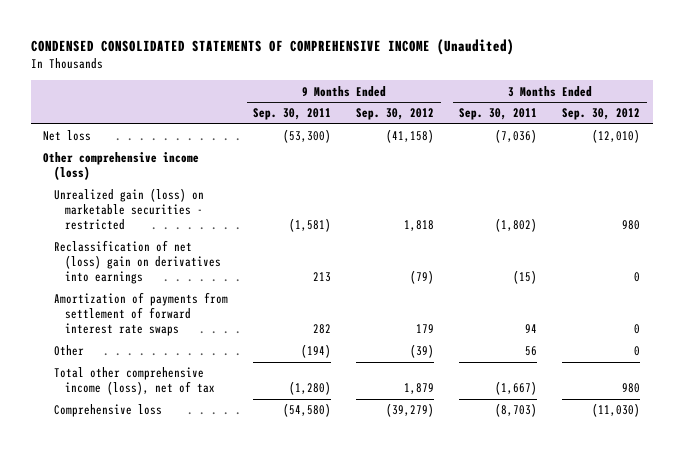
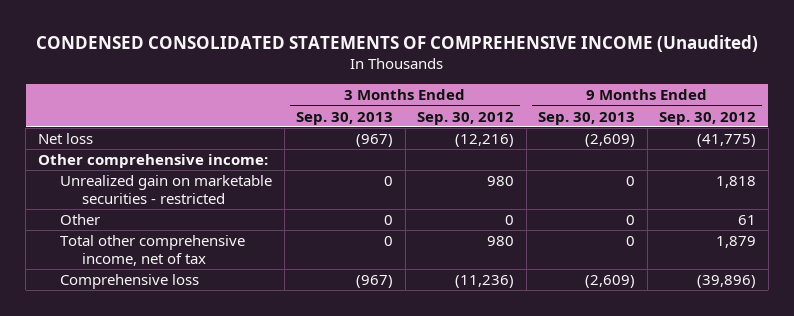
- | 9 Months Ended Sep. 30, 2011 | 9 Months Ended Sep. 30, 2012 | 3 Months Ended Sep. 30, 2011 | 3 Months Ended Sep. 30, 2012
+ | 3 Months Ended Sep. 30, 2013 | 3 Months Ended Sep. 30, 2012 | 9 Months Ended Sep. 30, 2013 | 9 Months Ended Sep. 30, 2012
- Net loss | (53,300) | (41,158) | (7,036) | (12,010)
- Other comprehensive income (loss)
- Unrealized gain (loss) on marketable securities - restricted | (1,581) | 1,818 | (1,802) | 980
- Reclassification of net (loss) gain on derivatives into earnings | 213 | (79) | (15) | 0
- Amortization of payments from settlement of forward interest rate swaps | 282 | 179 | 94 | 0
- Other | (194) | (39) | 56 | 0
- Total other comprehensive income (loss), net of tax | (1,280) | 1,879 | (1,667) | 980
- Comprehensive loss | (54,580) | (39,279) | (8,703) | (11,030)
+ Net loss | (967) | (12,216) | (2,609) | (41,775)
+ Other comprehensive income:
+ Unrealized gain on marketable securities - restricted | 0 | 980 | 0 | 1,818
+ Other | 0 | 0 | 0 | 61
+ Total other comprehensive income, net of tax | 0 | 980 | 0 | 1,879
+ Comprehensive loss | (967) | (11,236) | (2,609) | (39,896)

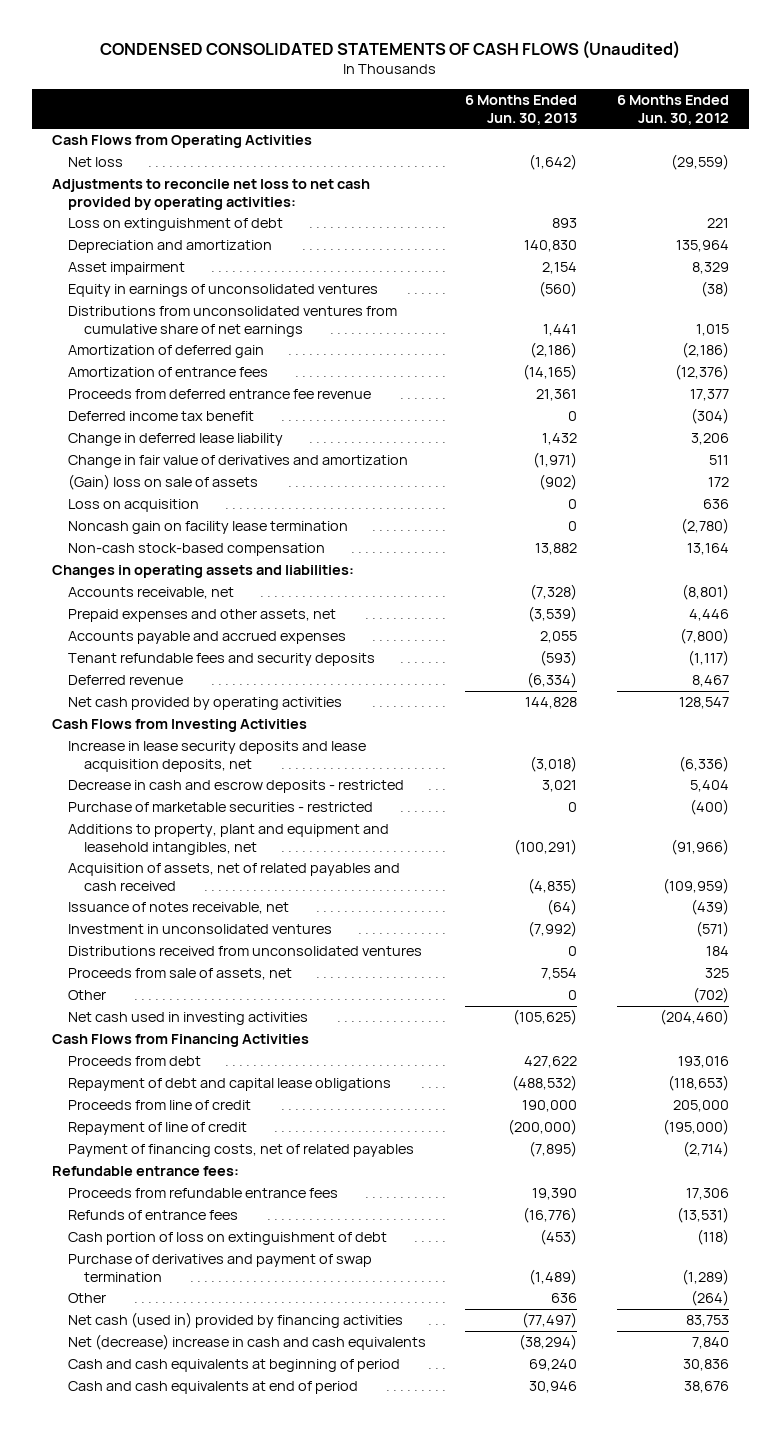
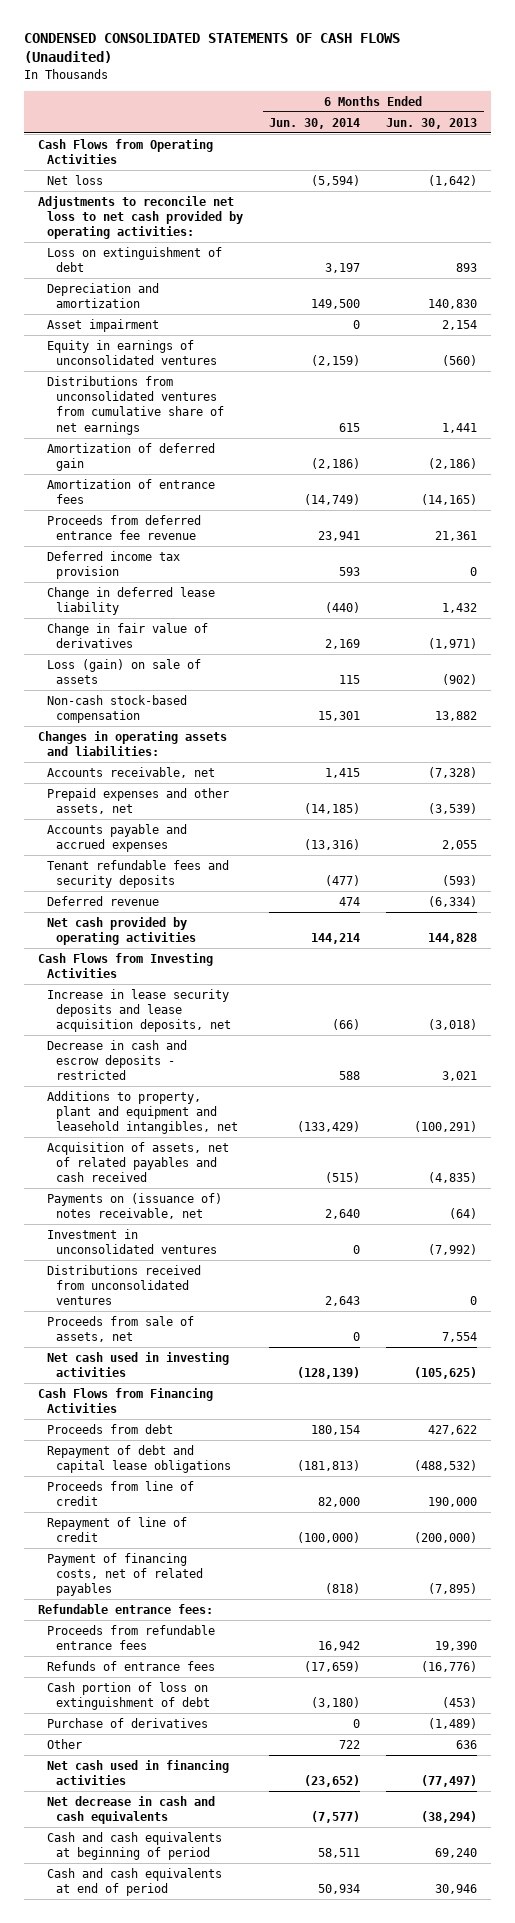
- | 6 Months Ended Jun. 30, 2013 | 6 Months Ended Jun. 30, 2012
+ | 6 Months Ended Jun. 30, 2014 | 6 Months Ended Jun. 30, 2013
- Deferred income tax benefit | 0 | (304)
+ Deferred income tax provision | 593 | 0
- Change in fair value of derivatives and amortization | (1,971) | 511
- (Gain) loss on sale of assets | (902) | 172
- Loss on acquisition | 0 | 636
- Noncash gain on facility lease termination | 0 | (2,780)
+ Change in fair value of derivatives | 2,169 | (1,971)
+ Loss (gain) on sale of assets | 115 | (902)
- Purchase of marketable securities - restricted | 0 | (400)
- Issuance of notes receivable, net | (64) | (439)
+ Payments on (issuance of) notes receivable, net | 2,640 | (64)
- Other | 0 | (702)
- Purchase of derivatives and payment of swap termination | (1,489) | (1,289)
+ Purchase of derivatives | 0 | (1,489)
- Net cash (used in) provided by financing activities | (77,497) | 83,753
- Net (decrease) increase in cash and cash equivalents | (38,294) | 7,840
+ Net cash used in financing activities | (23,652) | (77,497)
+ Net decrease in cash and cash equivalents | (7,577) | (38,294)

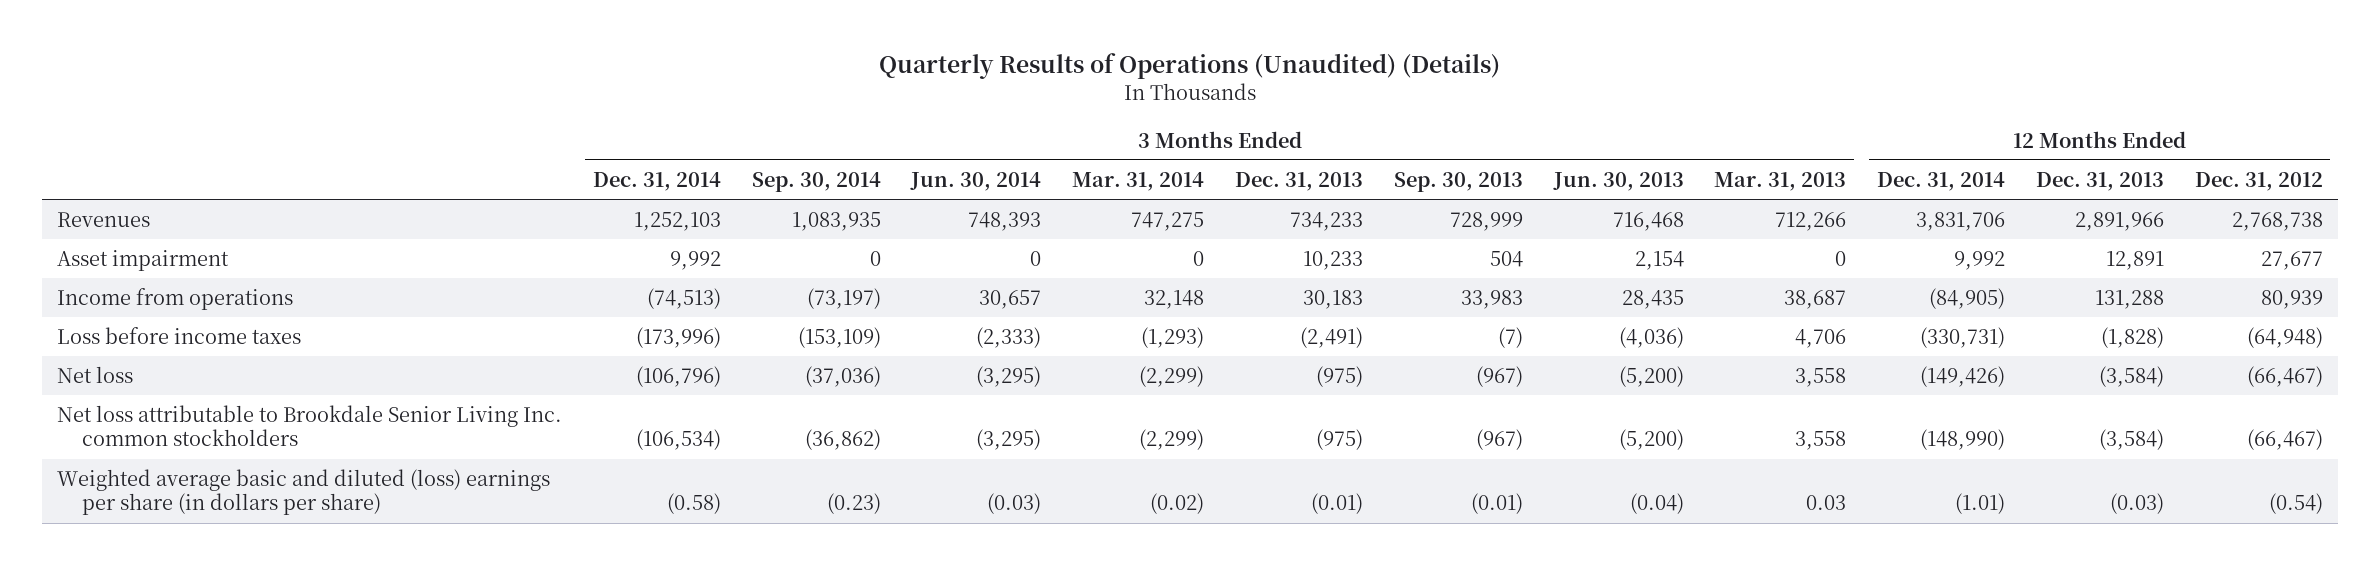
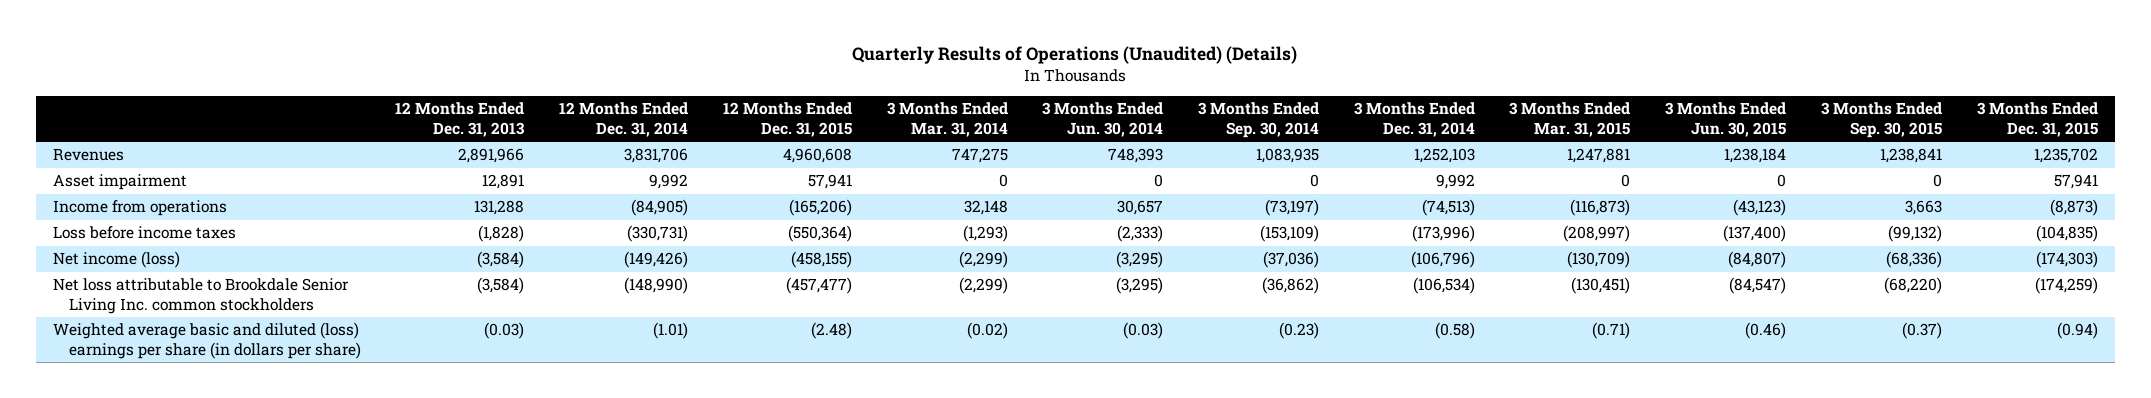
- | 3 Months Ended Dec. 31, 2014 | 3 Months Ended Sep. 30, 2014 | 3 Months Ended Jun. 30, 2014 | 3 Months Ended Mar. 31, 2014 | 3 Months Ended Dec. 31, 2013 | 3 Months Ended Sep. 30, 2013 | 3 Months Ended Jun. 30, 2013 | 3 Months Ended Mar. 31, 2013 | 12 Months Ended Dec. 31, 2014 | 12 Months Ended Dec. 31, 2013 | 12 Months Ended Dec. 31, 2012
+ | 12 Months Ended Dec. 31, 2013 | 12 Months Ended Dec. 31, 2014 | 12 Months Ended Dec. 31, 2015 | 3 Months Ended Mar. 31, 2014 | 3 Months Ended Jun. 30, 2014 | 3 Months Ended Sep. 30, 2014 | 3 Months Ended Dec. 31, 2014 | 3 Months Ended Mar. 31, 2015 | 3 Months Ended Jun. 30, 2015 | 3 Months Ended Sep. 30, 2015 | 3 Months Ended Dec. 31, 2015
- Net loss | (106,796) | (37,036) | (3,295) | (2,299) | (975) | (967) | (5,200) | 3,558 | (149,426) | (3,584) | (66,467)
+ Net income (loss) | (3,584) | (149,426) | (458,155) | (2,299) | (3,295) | (37,036) | (106,796) | (130,709) | (84,807) | (68,336) | (174,303)

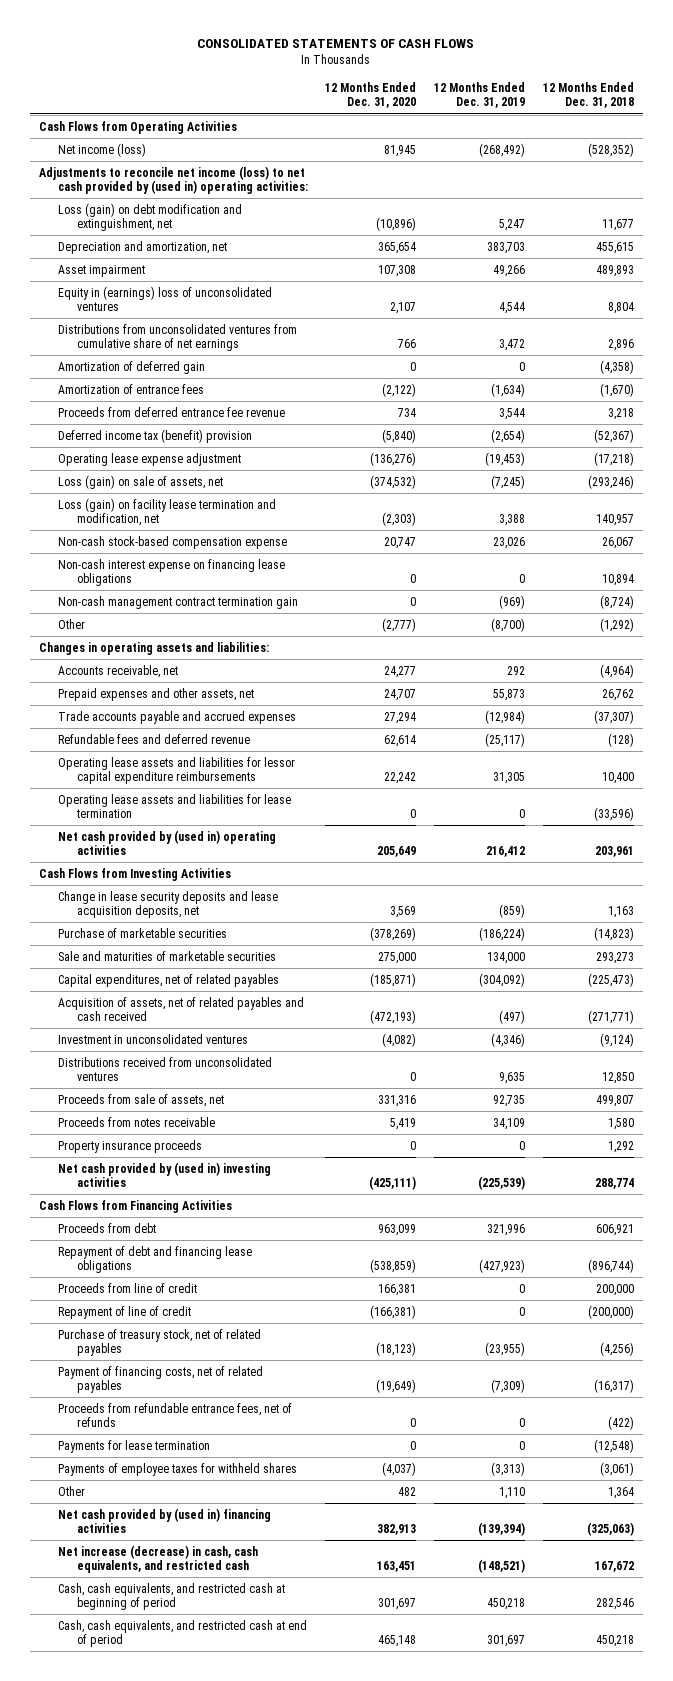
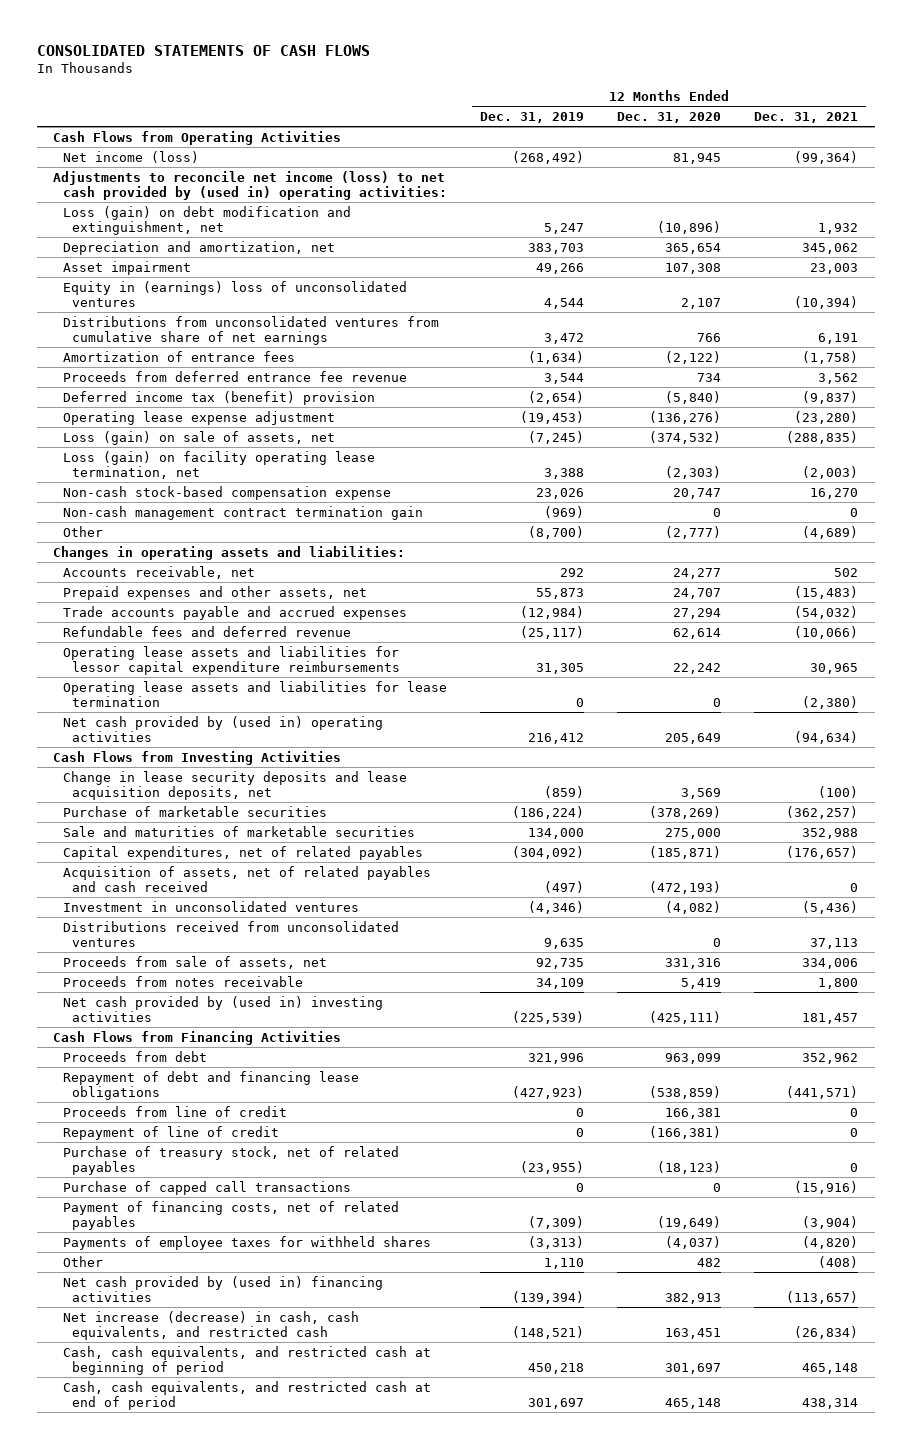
- | 12 Months Ended Dec. 31, 2020 | 12 Months Ended Dec. 31, 2019 | 12 Months Ended Dec. 31, 2018
+ | 12 Months Ended Dec. 31, 2019 | 12 Months Ended Dec. 31, 2020 | 12 Months Ended Dec. 31, 2021
- Amortization of deferred gain | 0 | 0 | (4,358)
- Loss (gain) on facility lease termination and modification, net | (2,303) | 3,388 | 140,957
+ Loss (gain) on facility operating lease termination, net | 3,388 | (2,303) | (2,003)
- Non-cash interest expense on financing lease obligations | 0 | 0 | 10,894
- Property insurance proceeds | 0 | 0 | 1,292
+ Purchase of capped call transactions | 0 | 0 | (15,916)
- Proceeds from refundable entrance fees, net of refunds | 0 | 0 | (422)
- Payments for lease termination | 0 | 0 | (12,548)

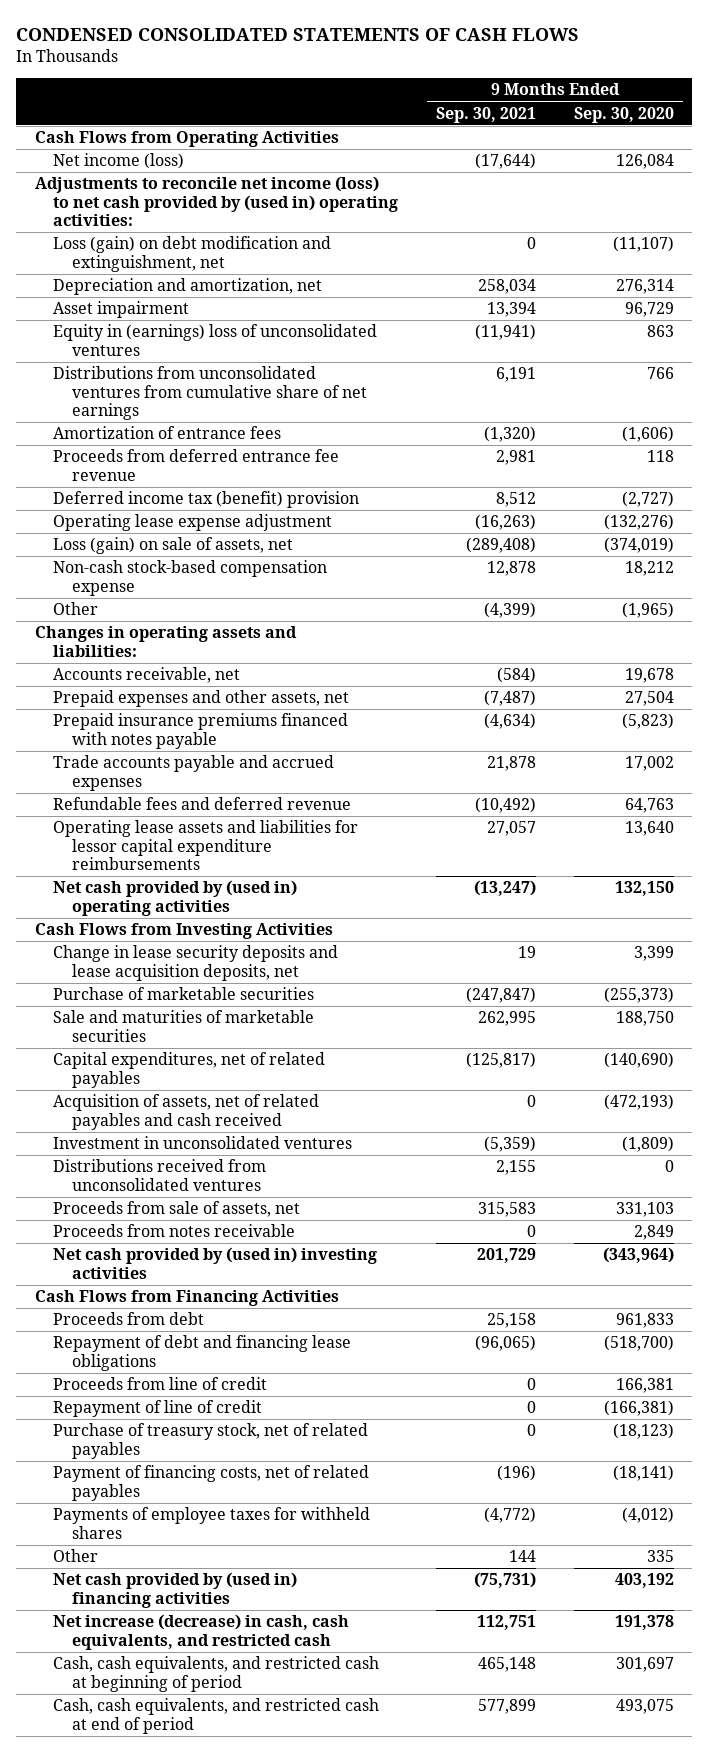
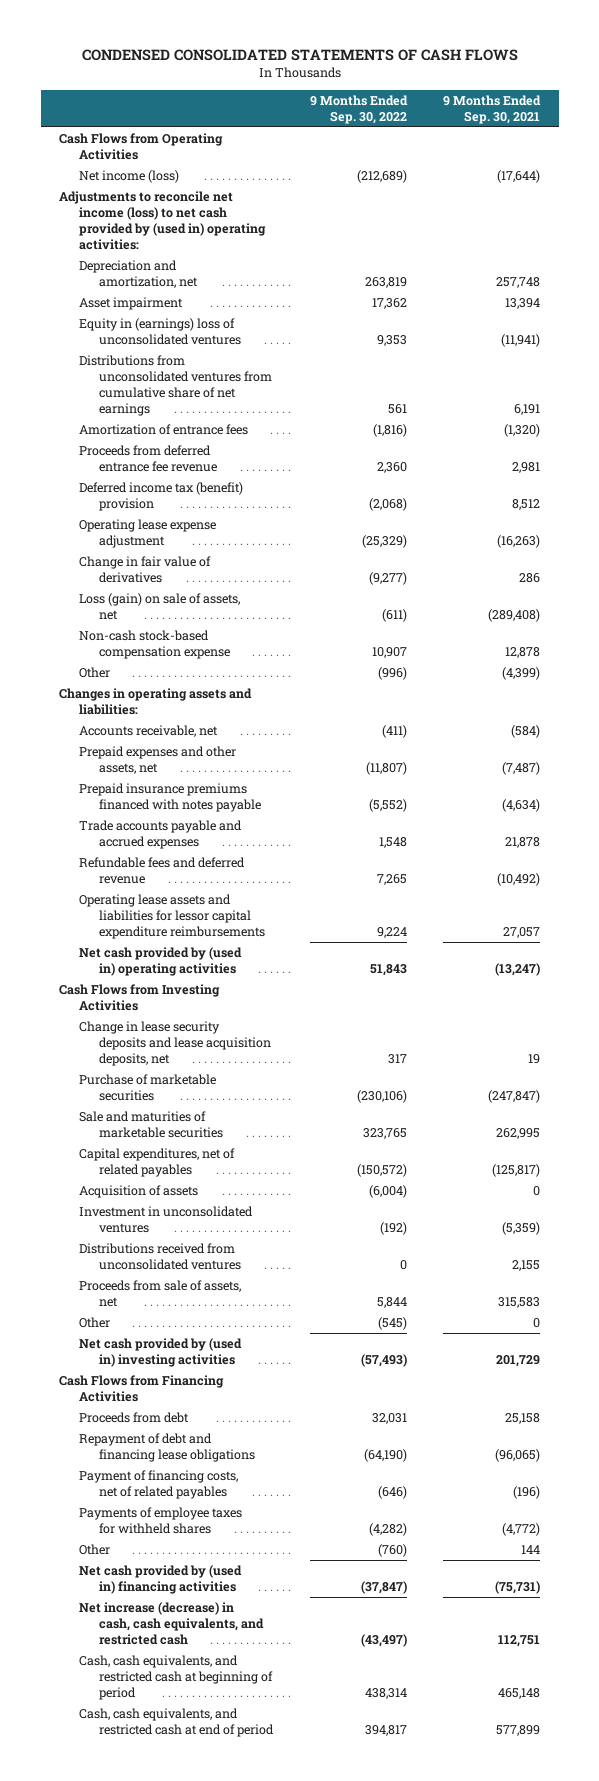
- | 9 Months Ended Sep. 30, 2021 | 9 Months Ended Sep. 30, 2020
+ | 9 Months Ended Sep. 30, 2022 | 9 Months Ended Sep. 30, 2021
- Loss (gain) on debt modification and extinguishment, net | 0 | (11,107)
- Depreciation and amortization, net | 258,034 | 276,314
+ Depreciation and amortization, net | 263,819 | 257,748
+ Change in fair value of derivatives | (9,277) | 286
- Acquisition of assets, net of related payables and cash received | 0 | (472,193)
+ Acquisition of assets | (6,004) | 0
- Proceeds from notes receivable | 0 | 2,849
+ Other | (545) | 0
- Proceeds from line of credit | 0 | 166,381
- Repayment of line of credit | 0 | (166,381)
- Purchase of treasury stock, net of related payables | 0 | (18,123)

